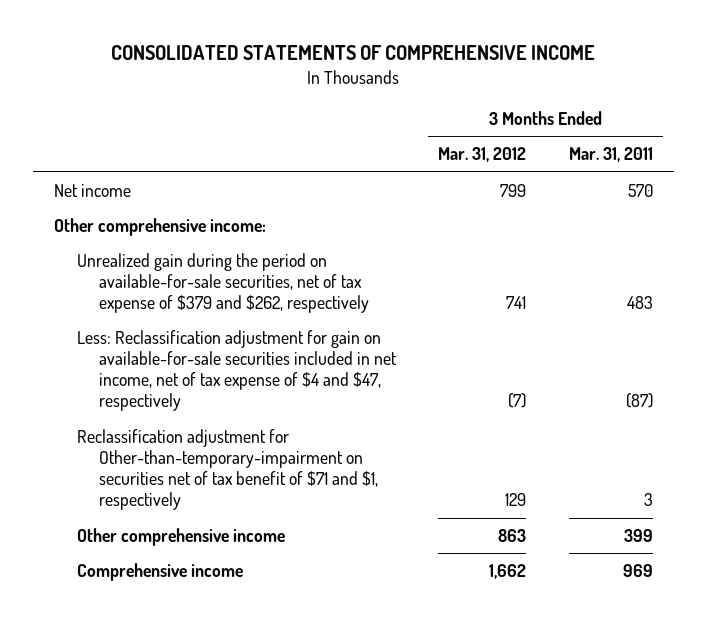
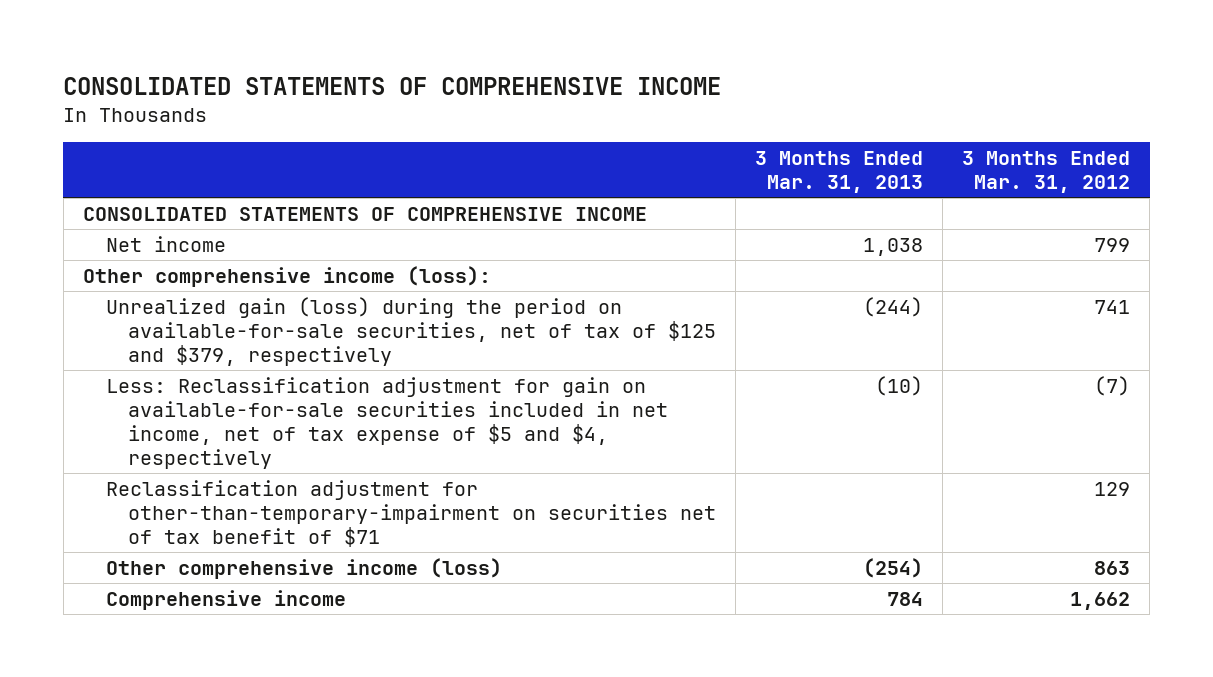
- | 3 Months Ended Mar. 31, 2012 | 3 Months Ended Mar. 31, 2011
+ | 3 Months Ended Mar. 31, 2013 | 3 Months Ended Mar. 31, 2012
+ CONSOLIDATED STATEMENTS OF COMPREHENSIVE INCOME
- Other comprehensive income:
- Unrealized gain during the period on available-for-sale securities, net of tax expense of $379 and $262, respectively | 741 | 483
- Less: Reclassification adjustment for gain on available-for-sale securities included in net income, net of tax expense of $4 and $47, respectively | (7) | (87)
- Reclassification adjustment for Other-than-temporary-impairment on securities net of tax benefit of $71 and $1, respectively | 129 | 3
- Other comprehensive income | 863 | 399
+ Other comprehensive income (loss):
+ Unrealized gain (loss) during the period on available-for-sale securities, net of tax of $125 and $379, respectively | (244) | 741
+ Less: Reclassification adjustment for gain on available-for-sale securities included in net income, net of tax expense of $5 and $4, respectively | (10) | (7)
+ Reclassification adjustment for other-than-temporary-impairment on securities net of tax benefit of $71 | | 129
+ Other comprehensive income (loss) | (254) | 863

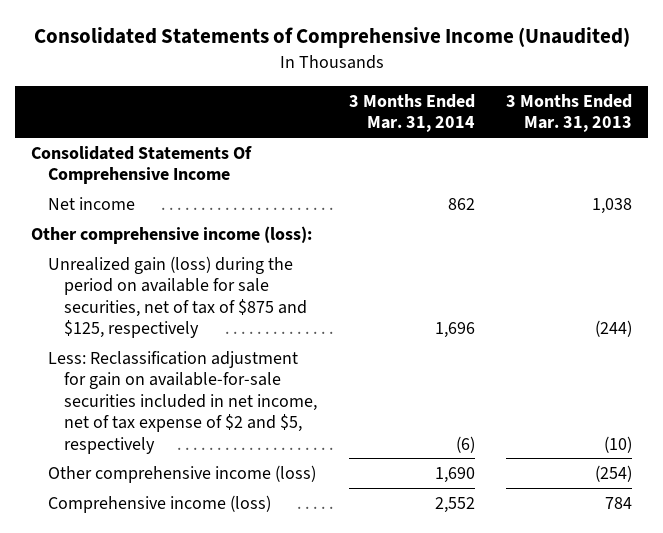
- CONSOLIDATED STATEMENTS OF COMPREHENSIVE INCOME
+ Consolidated Statements of Comprehensive Income (Unaudited)
- | 3 Months Ended Mar. 31, 2013 | 3 Months Ended Mar. 31, 2012
+ | 3 Months Ended Mar. 31, 2014 | 3 Months Ended Mar. 31, 2013
- CONSOLIDATED STATEMENTS OF COMPREHENSIVE INCOME
+ Consolidated Statements Of Comprehensive Income
- Unrealized gain (loss) during the period on available-for-sale securities, net of tax of $125 and $379, respectively | (244) | 741
- Less: Reclassification adjustment for gain on available-for-sale securities included in net income, net of tax expense of $5 and $4, respectively | (10) | (7)
- Reclassification adjustment for other-than-temporary-impairment on securities net of tax benefit of $71 | | 129
+ Unrealized gain (loss) during the period on available for sale securities, net of tax of $875 and $125, respectively | 1,696 | (244)
+ Less: Reclassification adjustment for gain on available-for-sale securities included in net income, net of tax expense of $2 and $5, respectively | (6) | (10)
- Comprehensive income | 784 | 1,662
+ Comprehensive income (loss) | 2,552 | 784

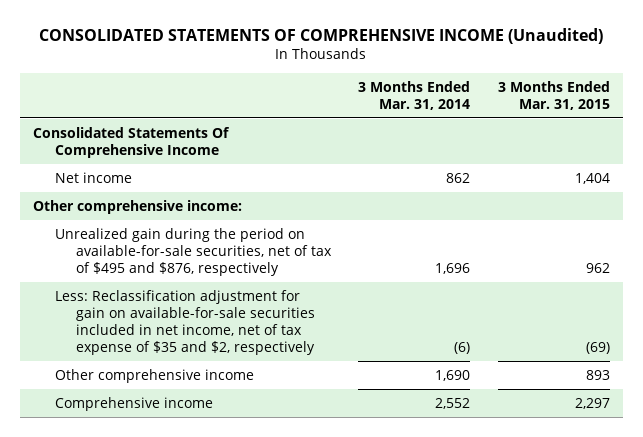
- Consolidated Statements of Comprehensive Income (Unaudited)
+ CONSOLIDATED STATEMENTS OF COMPREHENSIVE INCOME (Unaudited)
- | 3 Months Ended Mar. 31, 2014 | 3 Months Ended Mar. 31, 2013
+ | 3 Months Ended Mar. 31, 2014 | 3 Months Ended Mar. 31, 2015
- Other comprehensive income (loss):
- Unrealized gain (loss) during the period on available for sale securities, net of tax of $875 and $125, respectively | 1,696 | (244)
- Less: Reclassification adjustment for gain on available-for-sale securities included in net income, net of tax expense of $2 and $5, respectively | (6) | (10)
- Other comprehensive income (loss) | 1,690 | (254)
- Comprehensive income (loss) | 2,552 | 784
+ Other comprehensive income:
+ Unrealized gain during the period on available-for-sale securities, net of tax of $495 and $876, respectively | 1,696 | 962
+ Less: Reclassification adjustment for gain on available-for-sale securities included in net income, net of tax expense of $35 and $2, respectively | (6) | (69)
+ Other comprehensive income | 1,690 | 893
+ Comprehensive income | 2,552 | 2,297

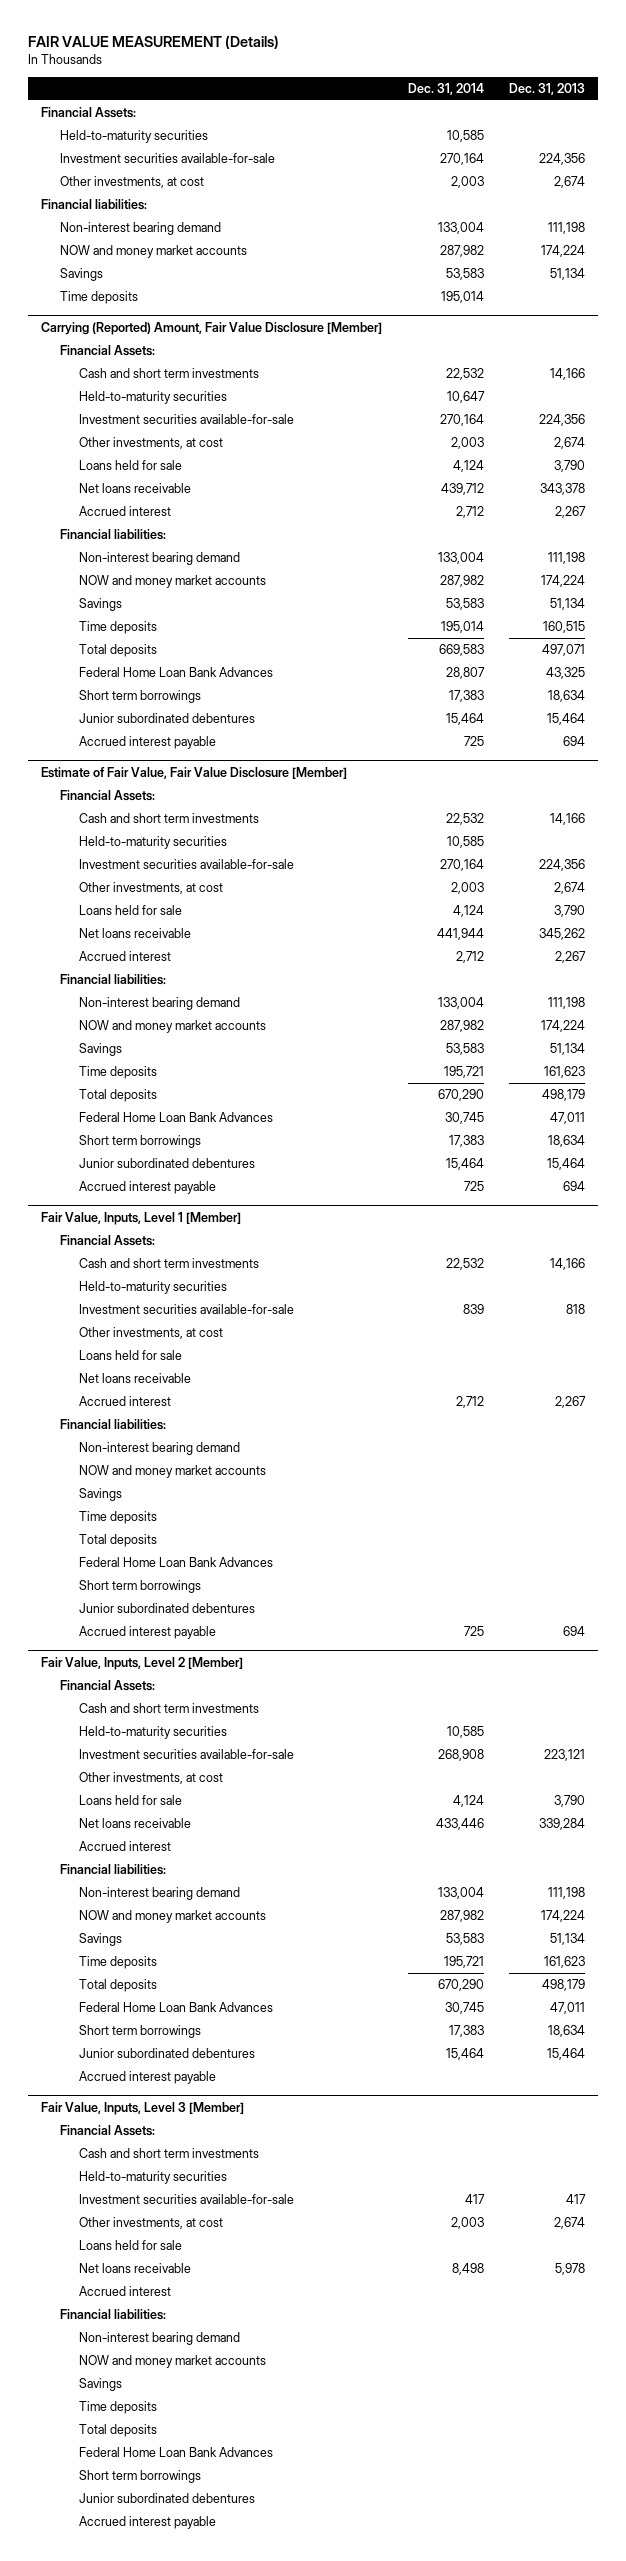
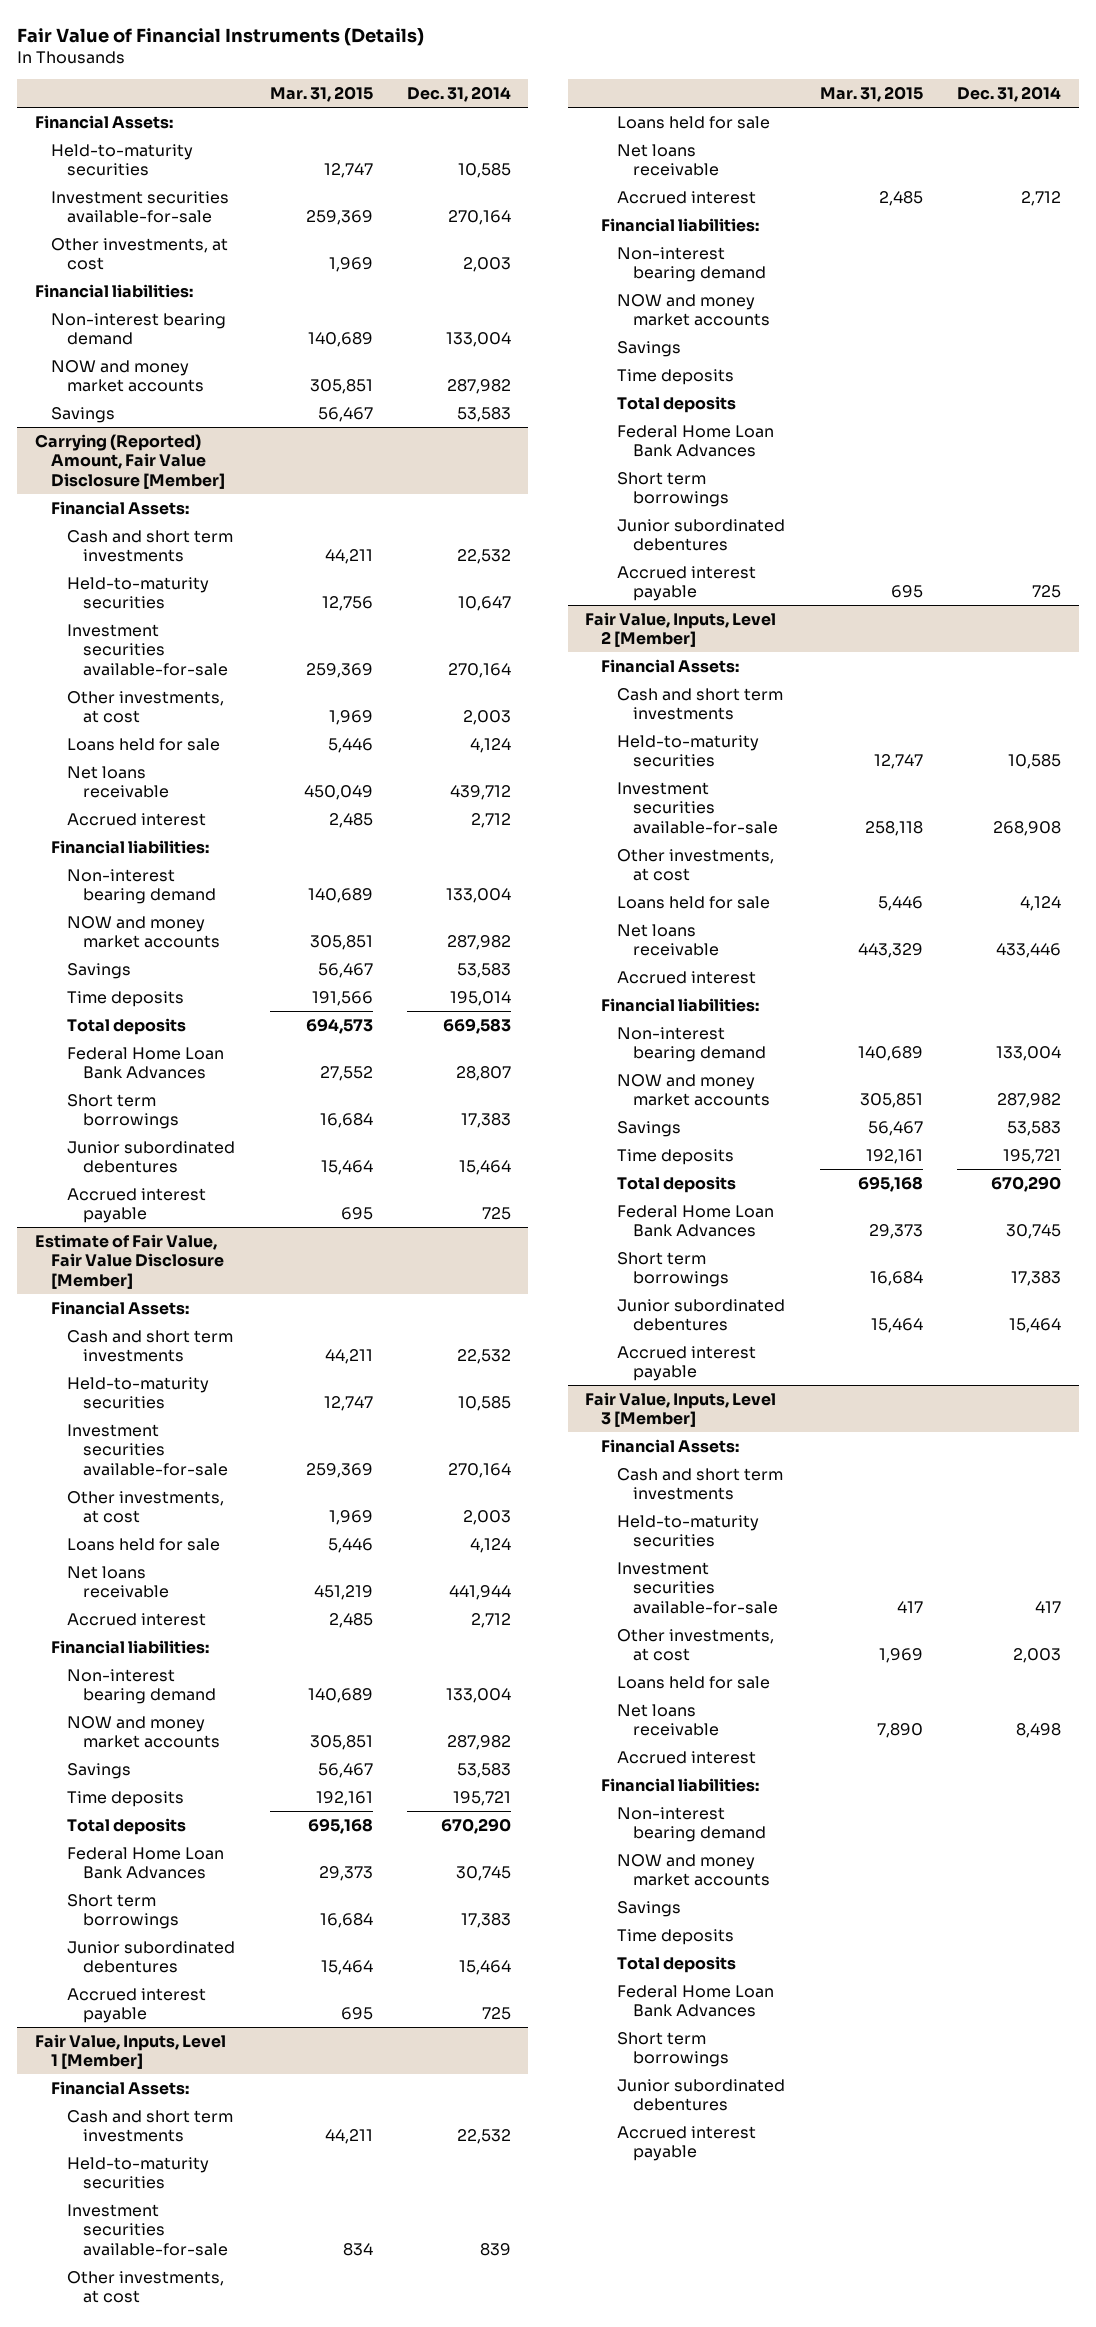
- FAIR VALUE MEASUREMENT (Details)
+ Fair Value of Financial Instruments (Details)
- | Dec. 31, 2014 | Dec. 31, 2013
+ | Mar. 31, 2015 | Dec. 31, 2014
- Time deposits | 195,014 |

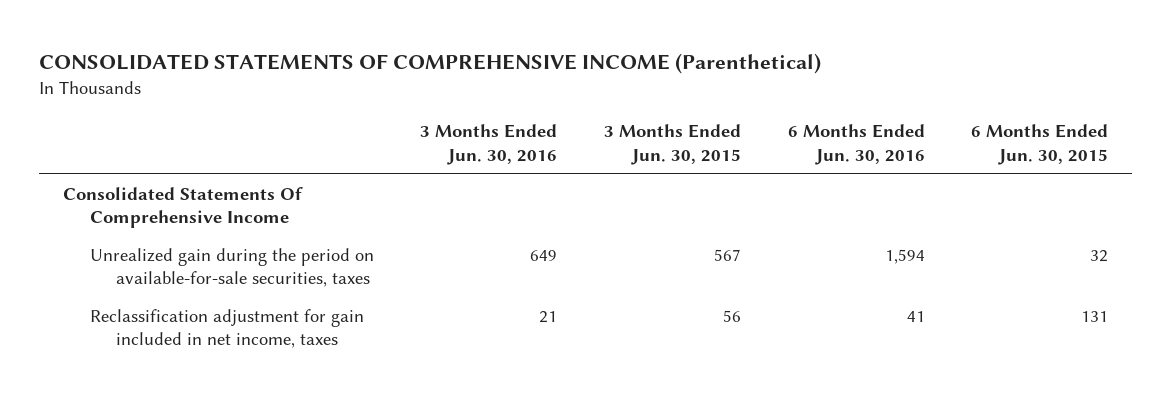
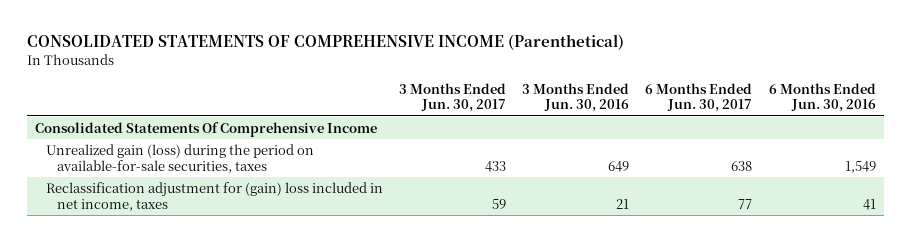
- | 3 Months Ended Jun. 30, 2016 | 3 Months Ended Jun. 30, 2015 | 6 Months Ended Jun. 30, 2016 | 6 Months Ended Jun. 30, 2015
+ | 3 Months Ended Jun. 30, 2017 | 3 Months Ended Jun. 30, 2016 | 6 Months Ended Jun. 30, 2017 | 6 Months Ended Jun. 30, 2016
- Unrealized gain during the period on available-for-sale securities, taxes | 649 | 567 | 1,594 | 32
- Reclassification adjustment for gain included in net income, taxes | 21 | 56 | 41 | 131
+ Unrealized gain (loss) during the period on available-for-sale securities, taxes | 433 | 649 | 638 | 1,549
+ Reclassification adjustment for (gain) loss included in net income, taxes | 59 | 21 | 77 | 41

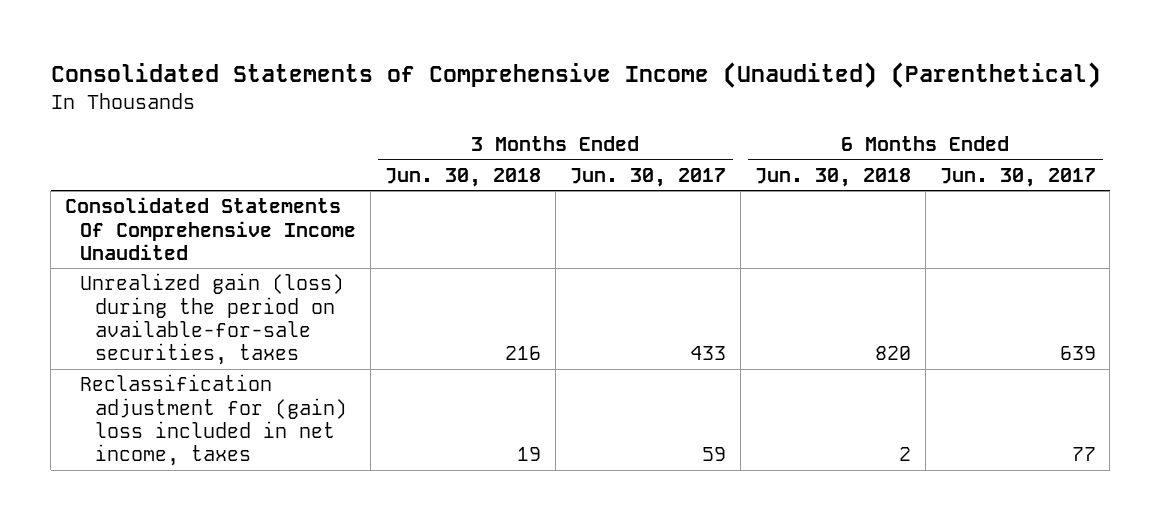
- CONSOLIDATED STATEMENTS OF COMPREHENSIVE INCOME (Parenthetical)
+ Consolidated Statements of Comprehensive Income (Unaudited) (Parenthetical)
- | 3 Months Ended Jun. 30, 2017 | 3 Months Ended Jun. 30, 2016 | 6 Months Ended Jun. 30, 2017 | 6 Months Ended Jun. 30, 2016
+ | 3 Months Ended Jun. 30, 2018 | 3 Months Ended Jun. 30, 2017 | 6 Months Ended Jun. 30, 2018 | 6 Months Ended Jun. 30, 2017
- Consolidated Statements Of Comprehensive Income
- Unrealized gain (loss) during the period on available-for-sale securities, taxes | 433 | 649 | 638 | 1,549
+ Consolidated Statements Of Comprehensive Income Unaudited
+ Unrealized gain (loss) during the period on available-for-sale securities, taxes | 216 | 433 | 820 | 639

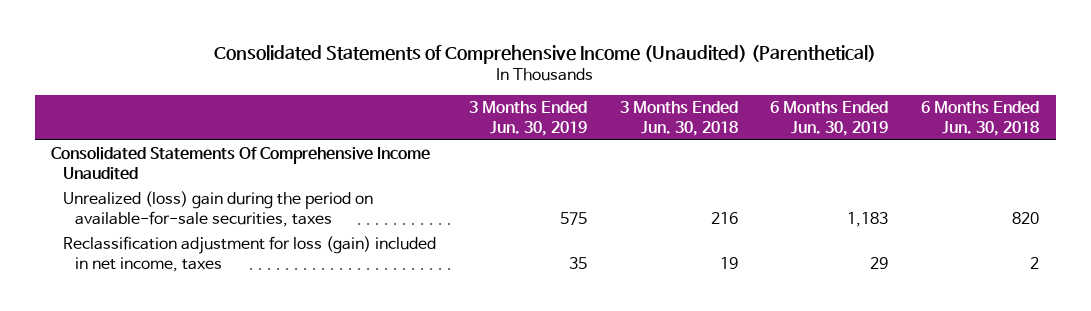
- | 3 Months Ended Jun. 30, 2018 | 3 Months Ended Jun. 30, 2017 | 6 Months Ended Jun. 30, 2018 | 6 Months Ended Jun. 30, 2017
+ | 3 Months Ended Jun. 30, 2019 | 3 Months Ended Jun. 30, 2018 | 6 Months Ended Jun. 30, 2019 | 6 Months Ended Jun. 30, 2018
- Unrealized gain (loss) during the period on available-for-sale securities, taxes | 216 | 433 | 820 | 639
- Reclassification adjustment for (gain) loss included in net income, taxes | 19 | 59 | 2 | 77
+ Unrealized (loss) gain during the period on available-for-sale securities, taxes | 575 | 216 | 1,183 | 820
+ Reclassification adjustment for loss (gain) included in net income, taxes | 35 | 19 | 29 | 2

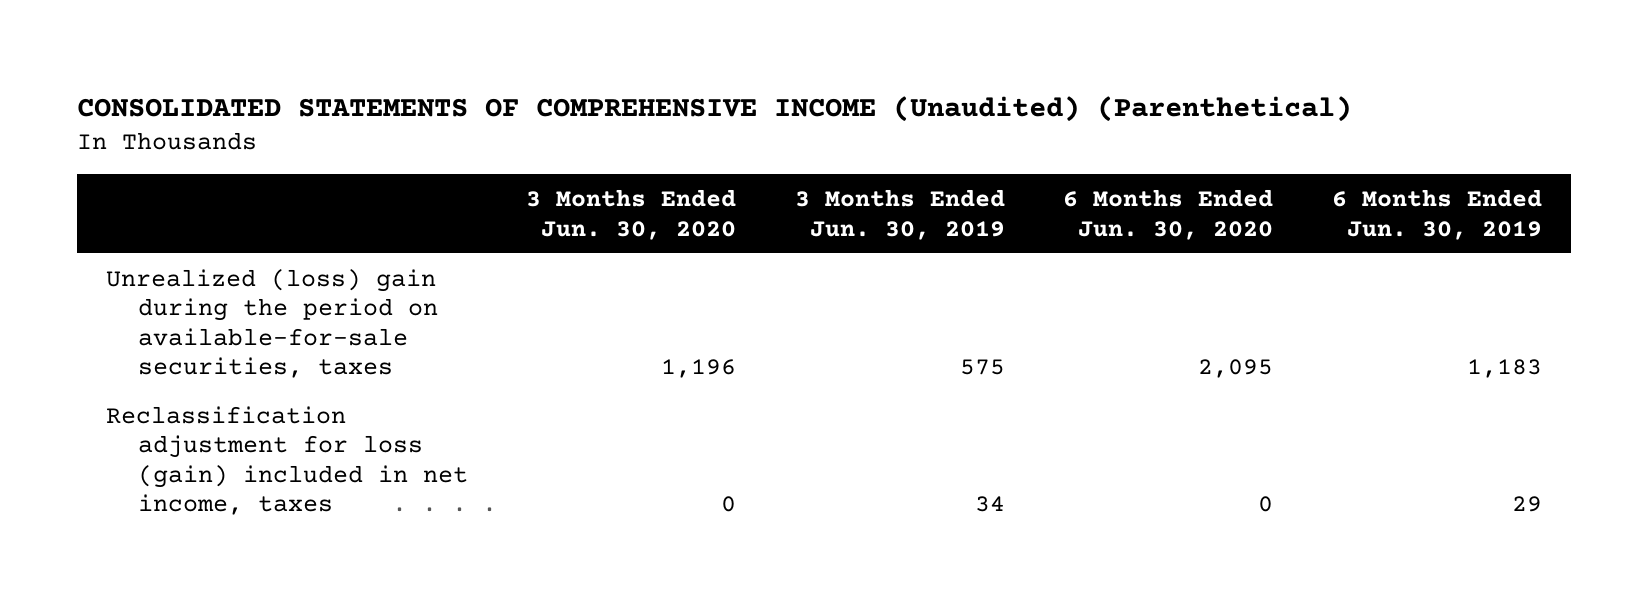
- Consolidated Statements of Comprehensive Income (Unaudited) (Parenthetical)
+ CONSOLIDATED STATEMENTS OF COMPREHENSIVE INCOME (Unaudited) (Parenthetical)
- | 3 Months Ended Jun. 30, 2019 | 3 Months Ended Jun. 30, 2018 | 6 Months Ended Jun. 30, 2019 | 6 Months Ended Jun. 30, 2018
+ | 3 Months Ended Jun. 30, 2020 | 3 Months Ended Jun. 30, 2019 | 6 Months Ended Jun. 30, 2020 | 6 Months Ended Jun. 30, 2019
- Consolidated Statements Of Comprehensive Income Unaudited
- Reclassification adjustment for loss (gain) included in net income, taxes | 35 | 19 | 29 | 2
+ Reclassification adjustment for loss (gain) included in net income, taxes | 0 | 34 | 0 | 29

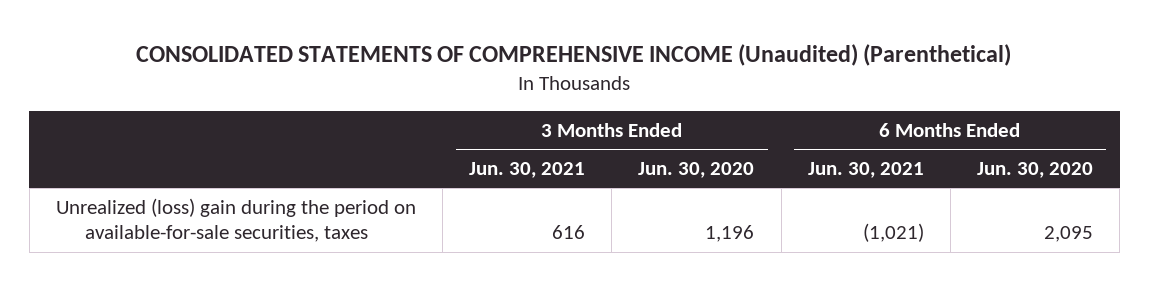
- | 3 Months Ended Jun. 30, 2020 | 3 Months Ended Jun. 30, 2019 | 6 Months Ended Jun. 30, 2020 | 6 Months Ended Jun. 30, 2019
+ | 3 Months Ended Jun. 30, 2021 | 3 Months Ended Jun. 30, 2020 | 6 Months Ended Jun. 30, 2021 | 6 Months Ended Jun. 30, 2020
- Reclassification adjustment for loss (gain) included in net income, taxes | 0 | 34 | 0 | 29

